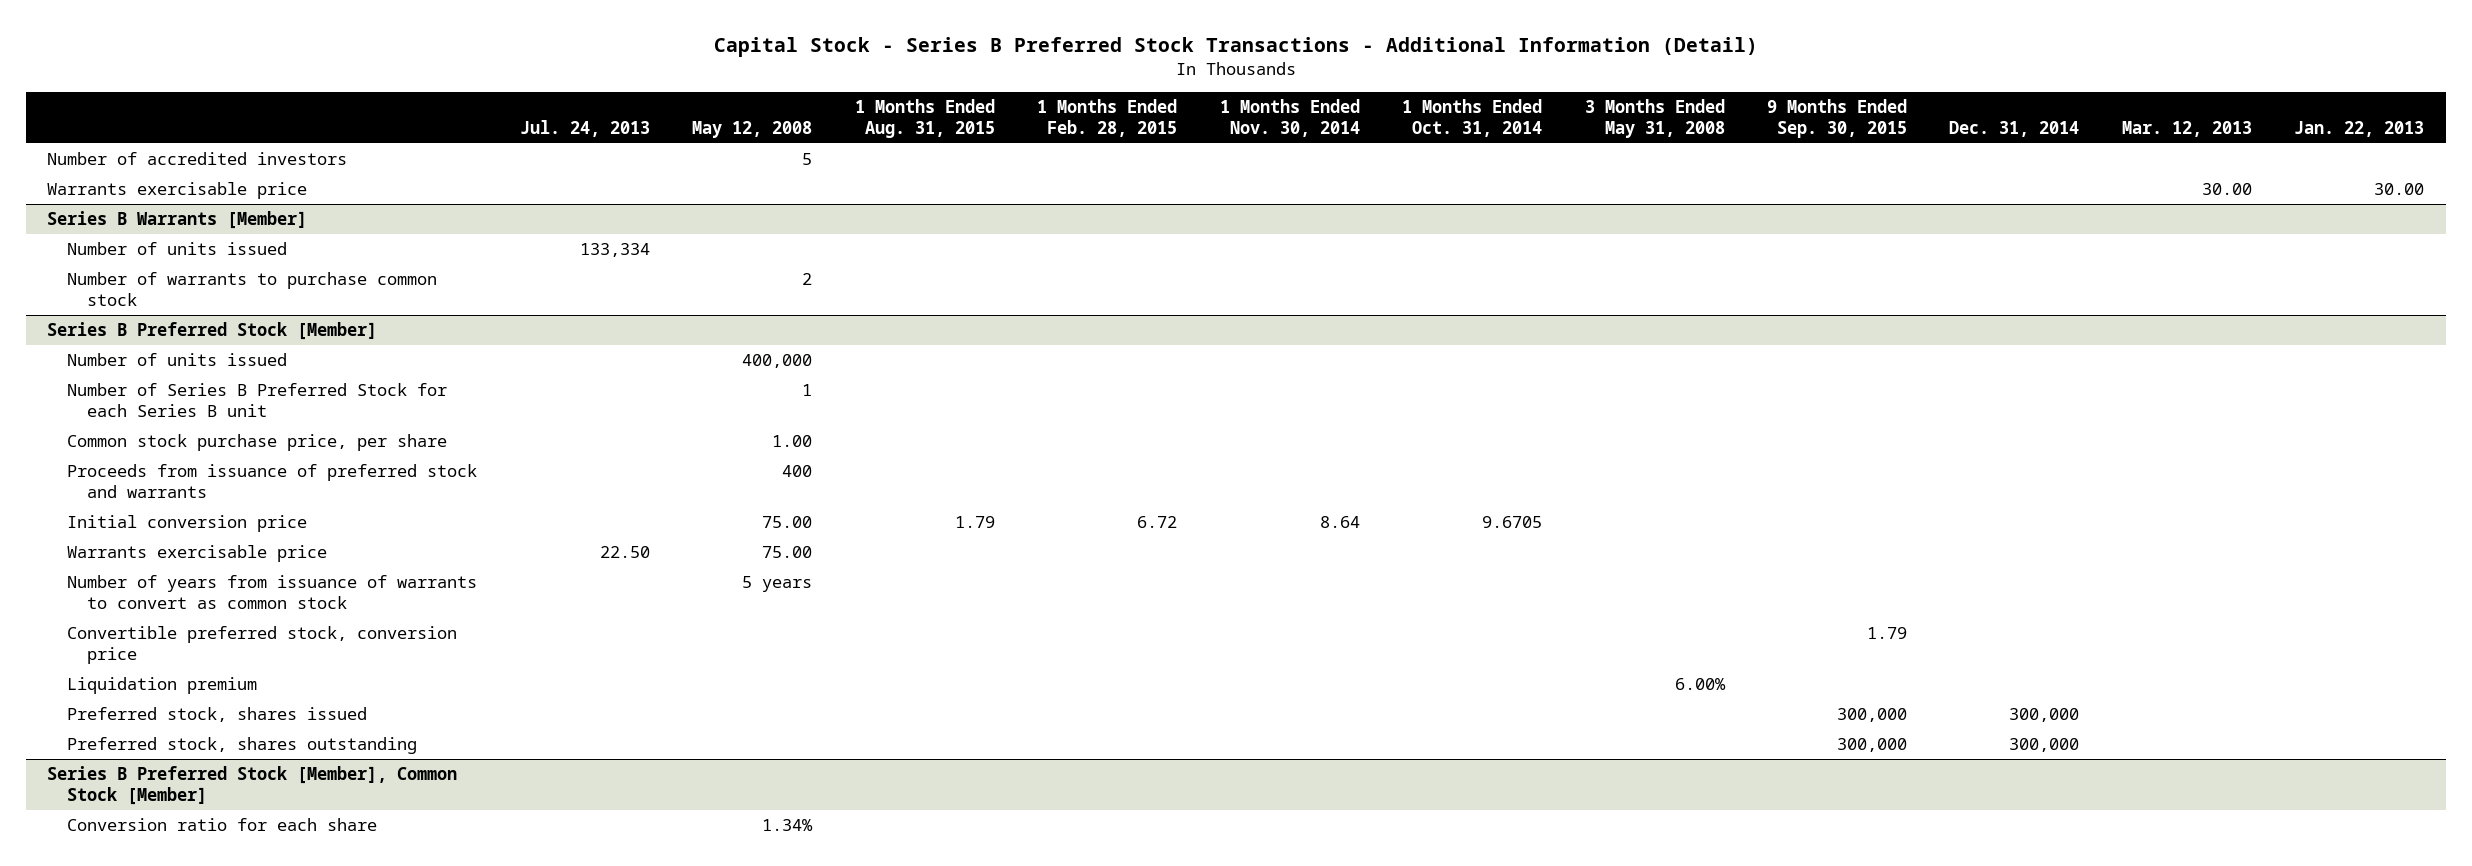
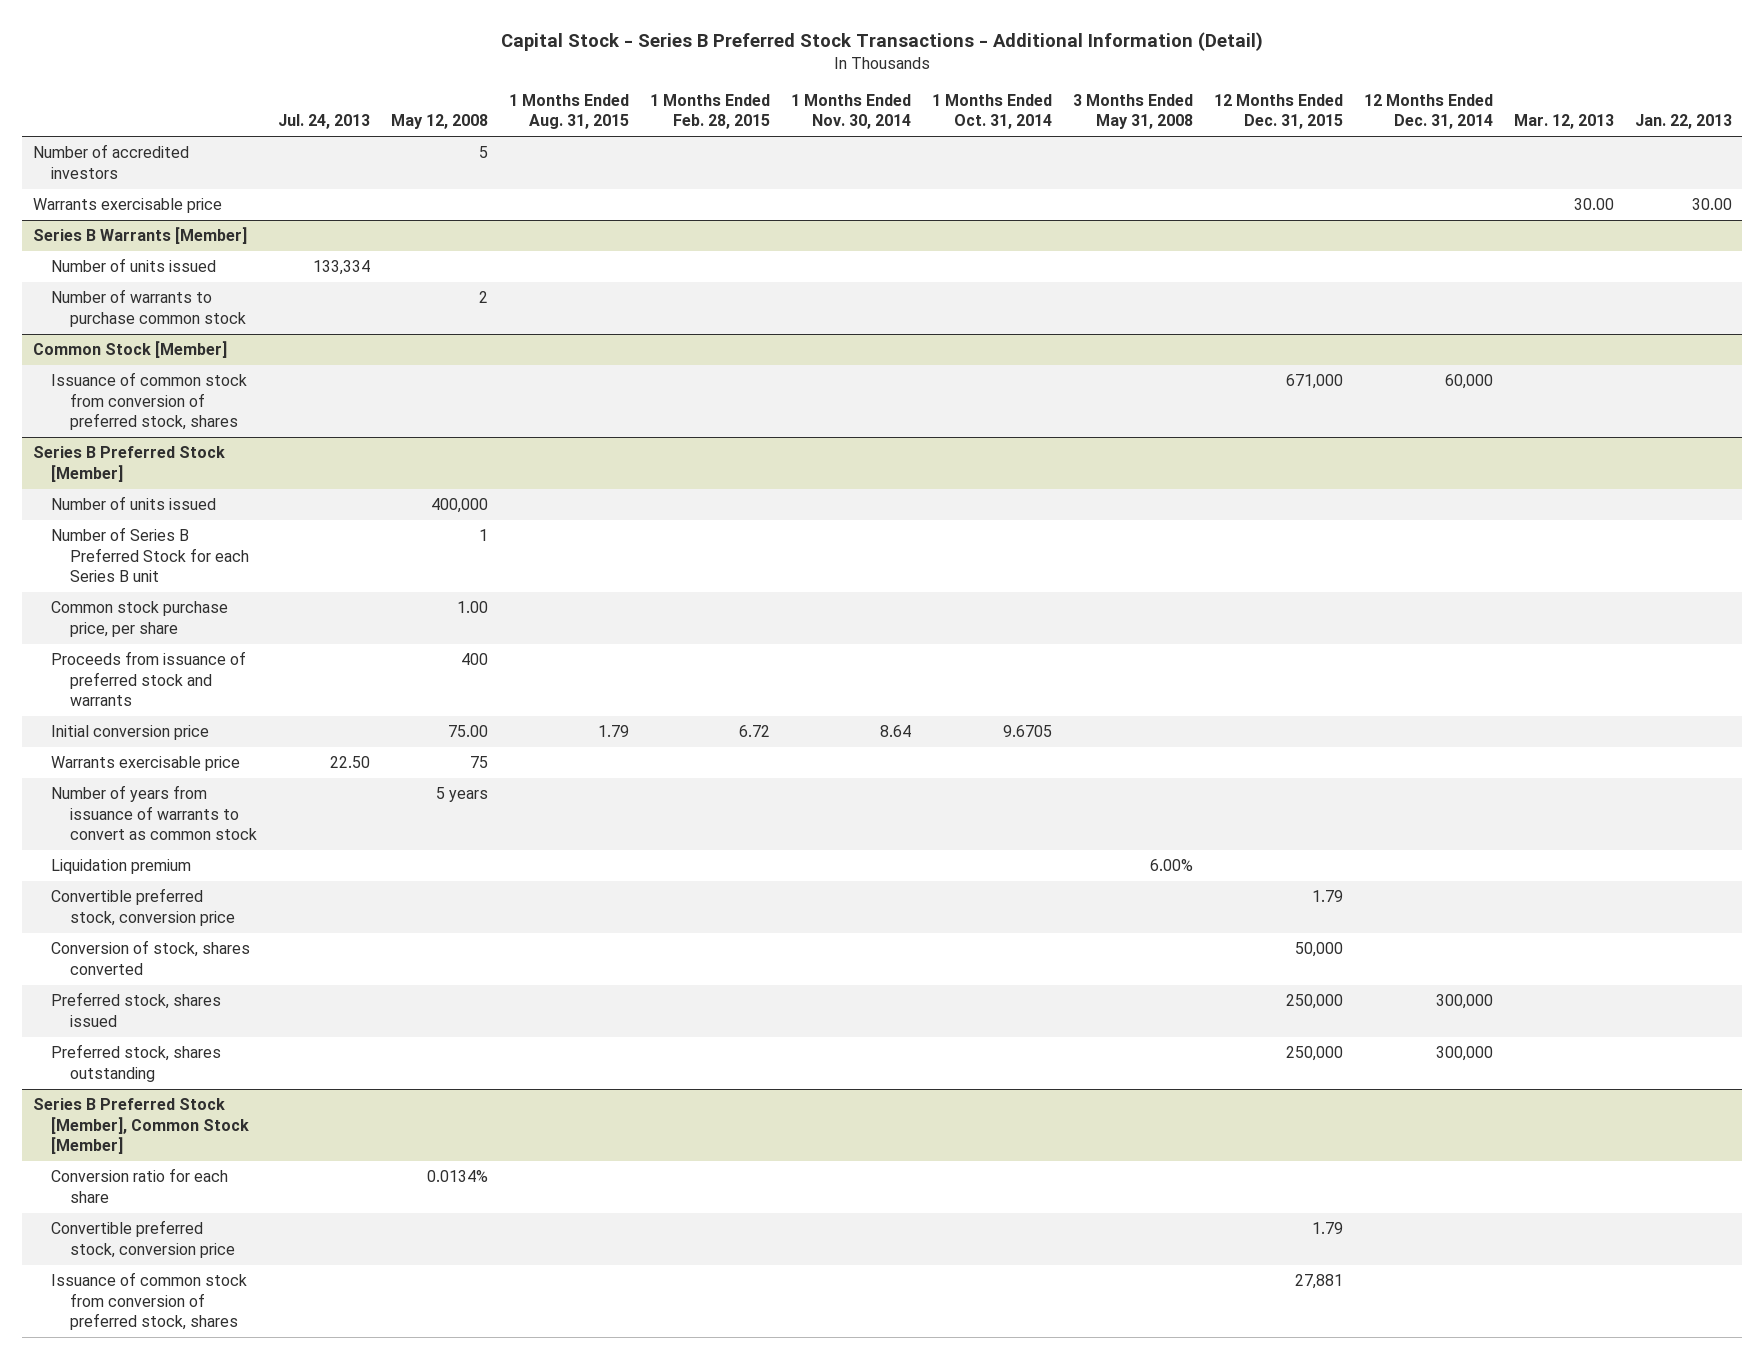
- | Jul. 24, 2013 | May 12, 2008 | 1 Months Ended Aug. 31, 2015 | 1 Months Ended Feb. 28, 2015 | 1 Months Ended Nov. 30, 2014 | 1 Months Ended Oct. 31, 2014 | 3 Months Ended May 31, 2008 | 9 Months Ended Sep. 30, 2015 | Dec. 31, 2014 | Mar. 12, 2013 | Jan. 22, 2013
+ | Jul. 24, 2013 | May 12, 2008 | 1 Months Ended Aug. 31, 2015 | 1 Months Ended Feb. 28, 2015 | 1 Months Ended Nov. 30, 2014 | 1 Months Ended Oct. 31, 2014 | 3 Months Ended May 31, 2008 | 12 Months Ended Dec. 31, 2015 | 12 Months Ended Dec. 31, 2014 | Mar. 12, 2013 | Jan. 22, 2013
+ Common Stock [Member]
+ Issuance of common stock from conversion of preferred stock, shares | | | | | | | | 671,000 | 60,000 | |
@ Series B Preferred Stock [Member]
- Warrants exercisable price | 22.50 | 75.00 | | | | | | | | |
+ Warrants exercisable price | 22.50 | 75 | | | | | | | | |
moved down: Convertible preferred stock, conversion price | | | | | | | | 1.79 | | |
+ Conversion of stock, shares converted | | | | | | | | 50,000 | | |
@ Series B Preferred Stock [Member], Common Stock [Member]
- Conversion ratio for each share | | 1.34% | | | | | | | | |
+ Conversion ratio for each share | | 0.0134% | | | | | | | | |
+ Convertible preferred stock, conversion price | | | | | | | | 1.79 | | |
+ Issuance of common stock from conversion of preferred stock, shares | | | | | | | | 27,881 | | |

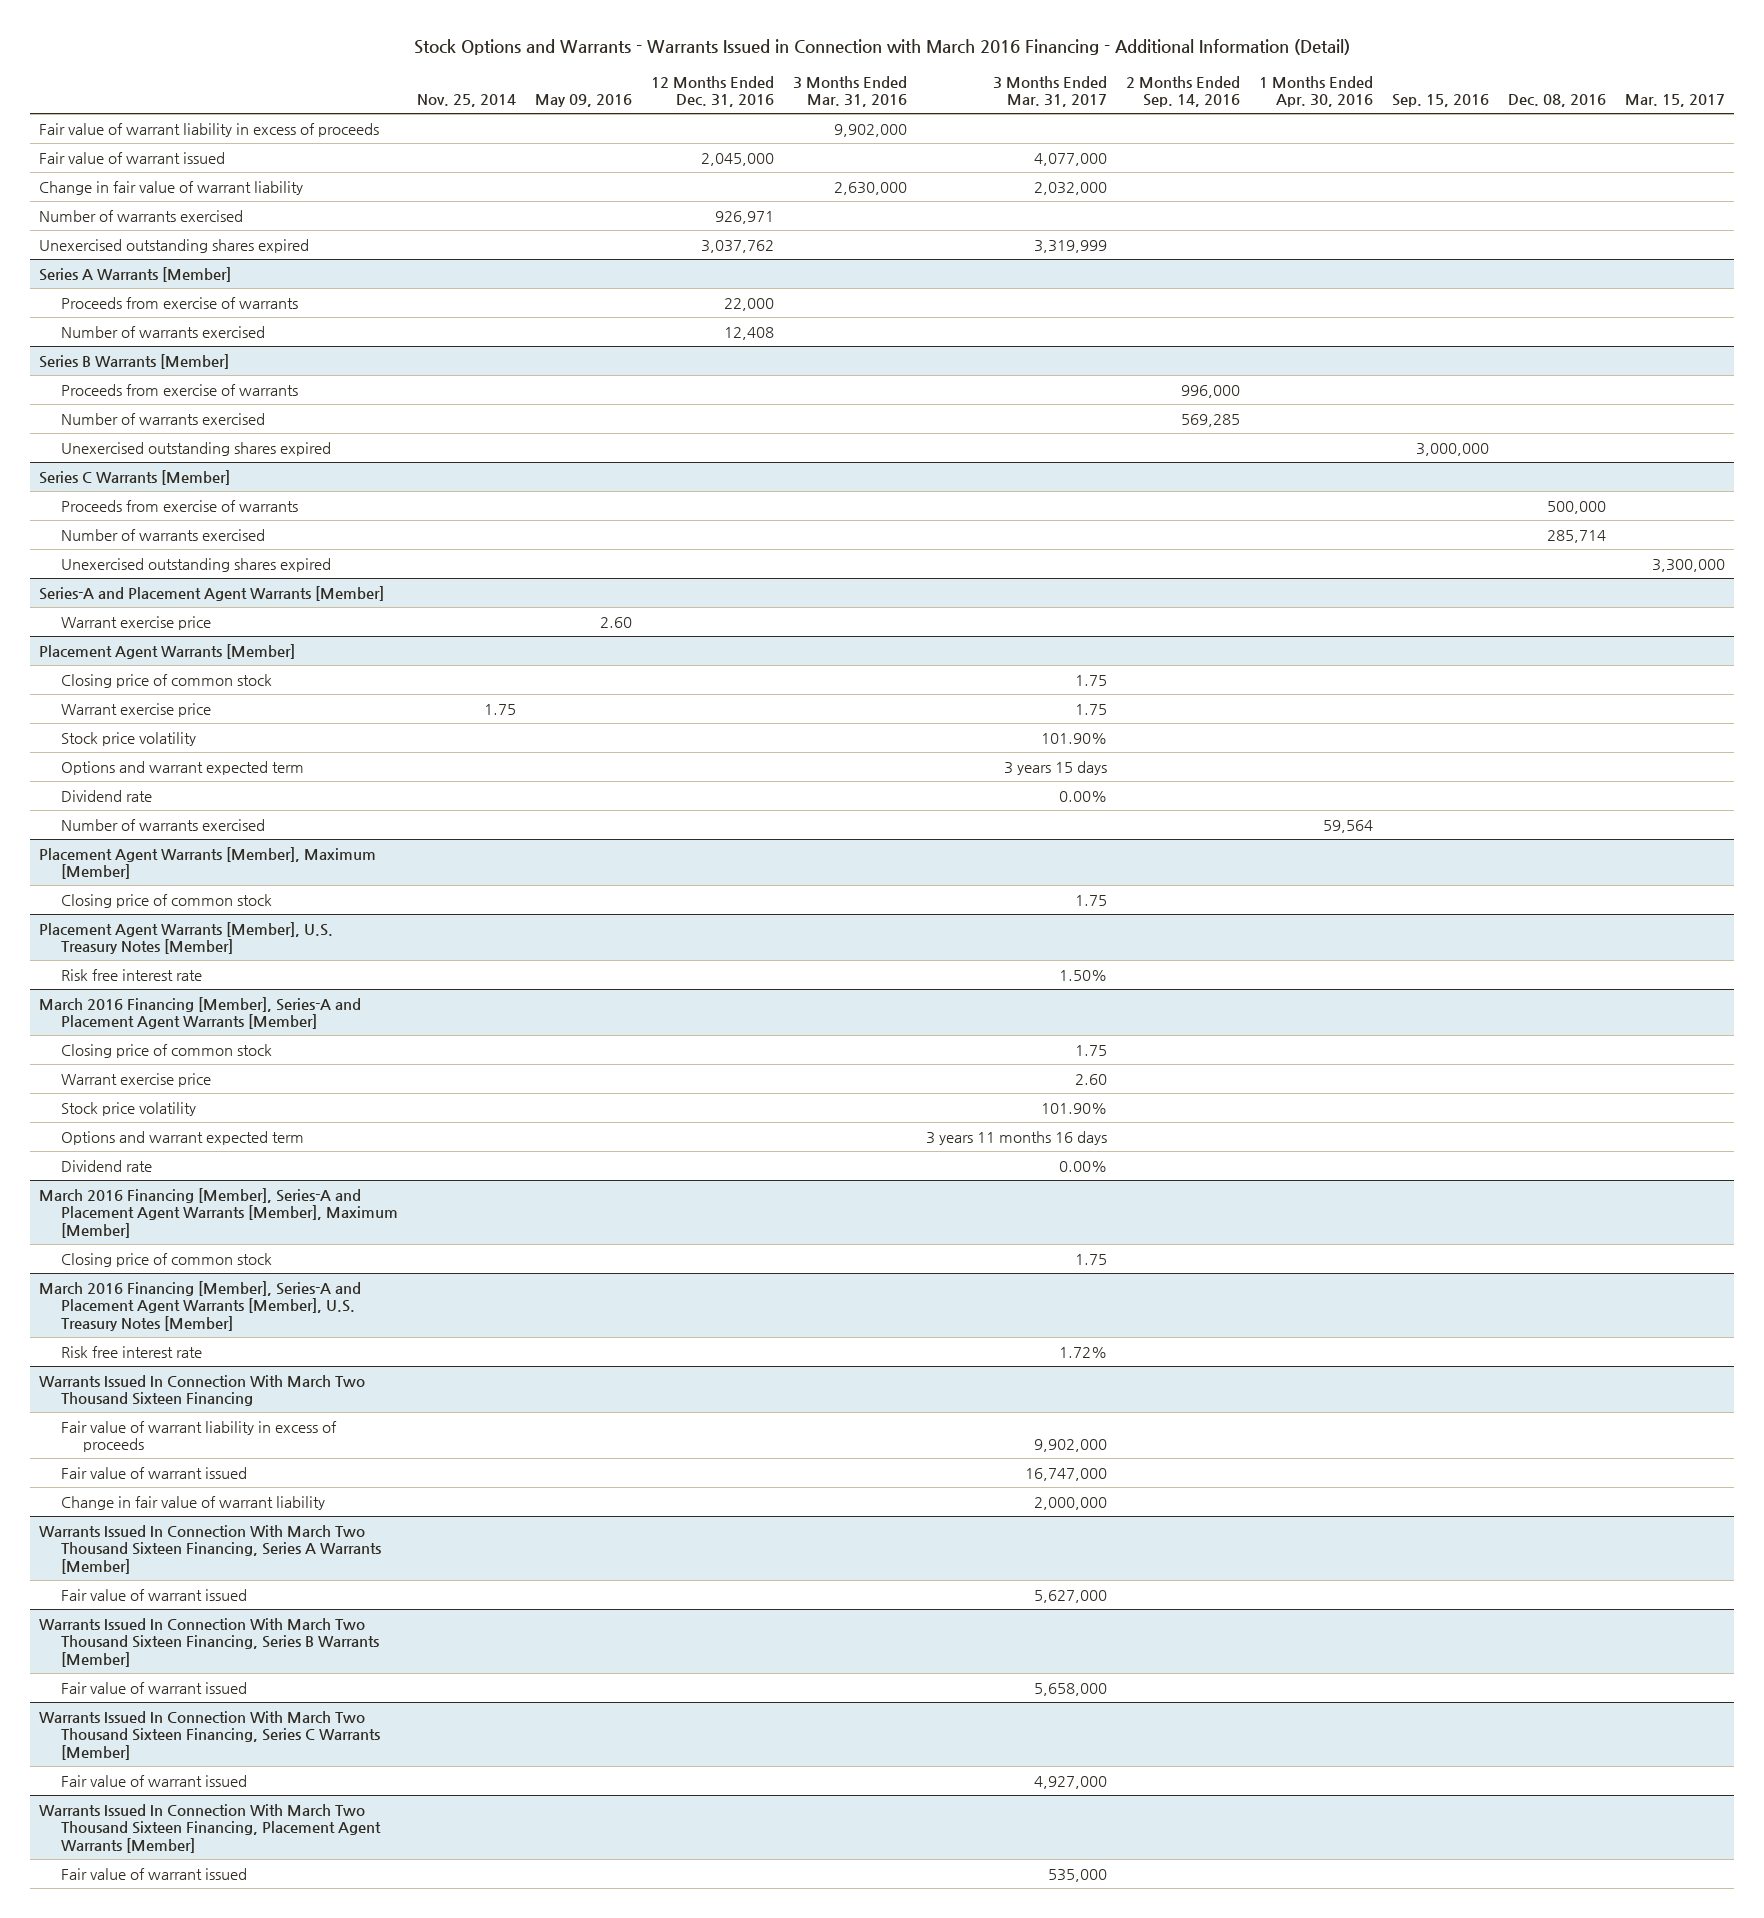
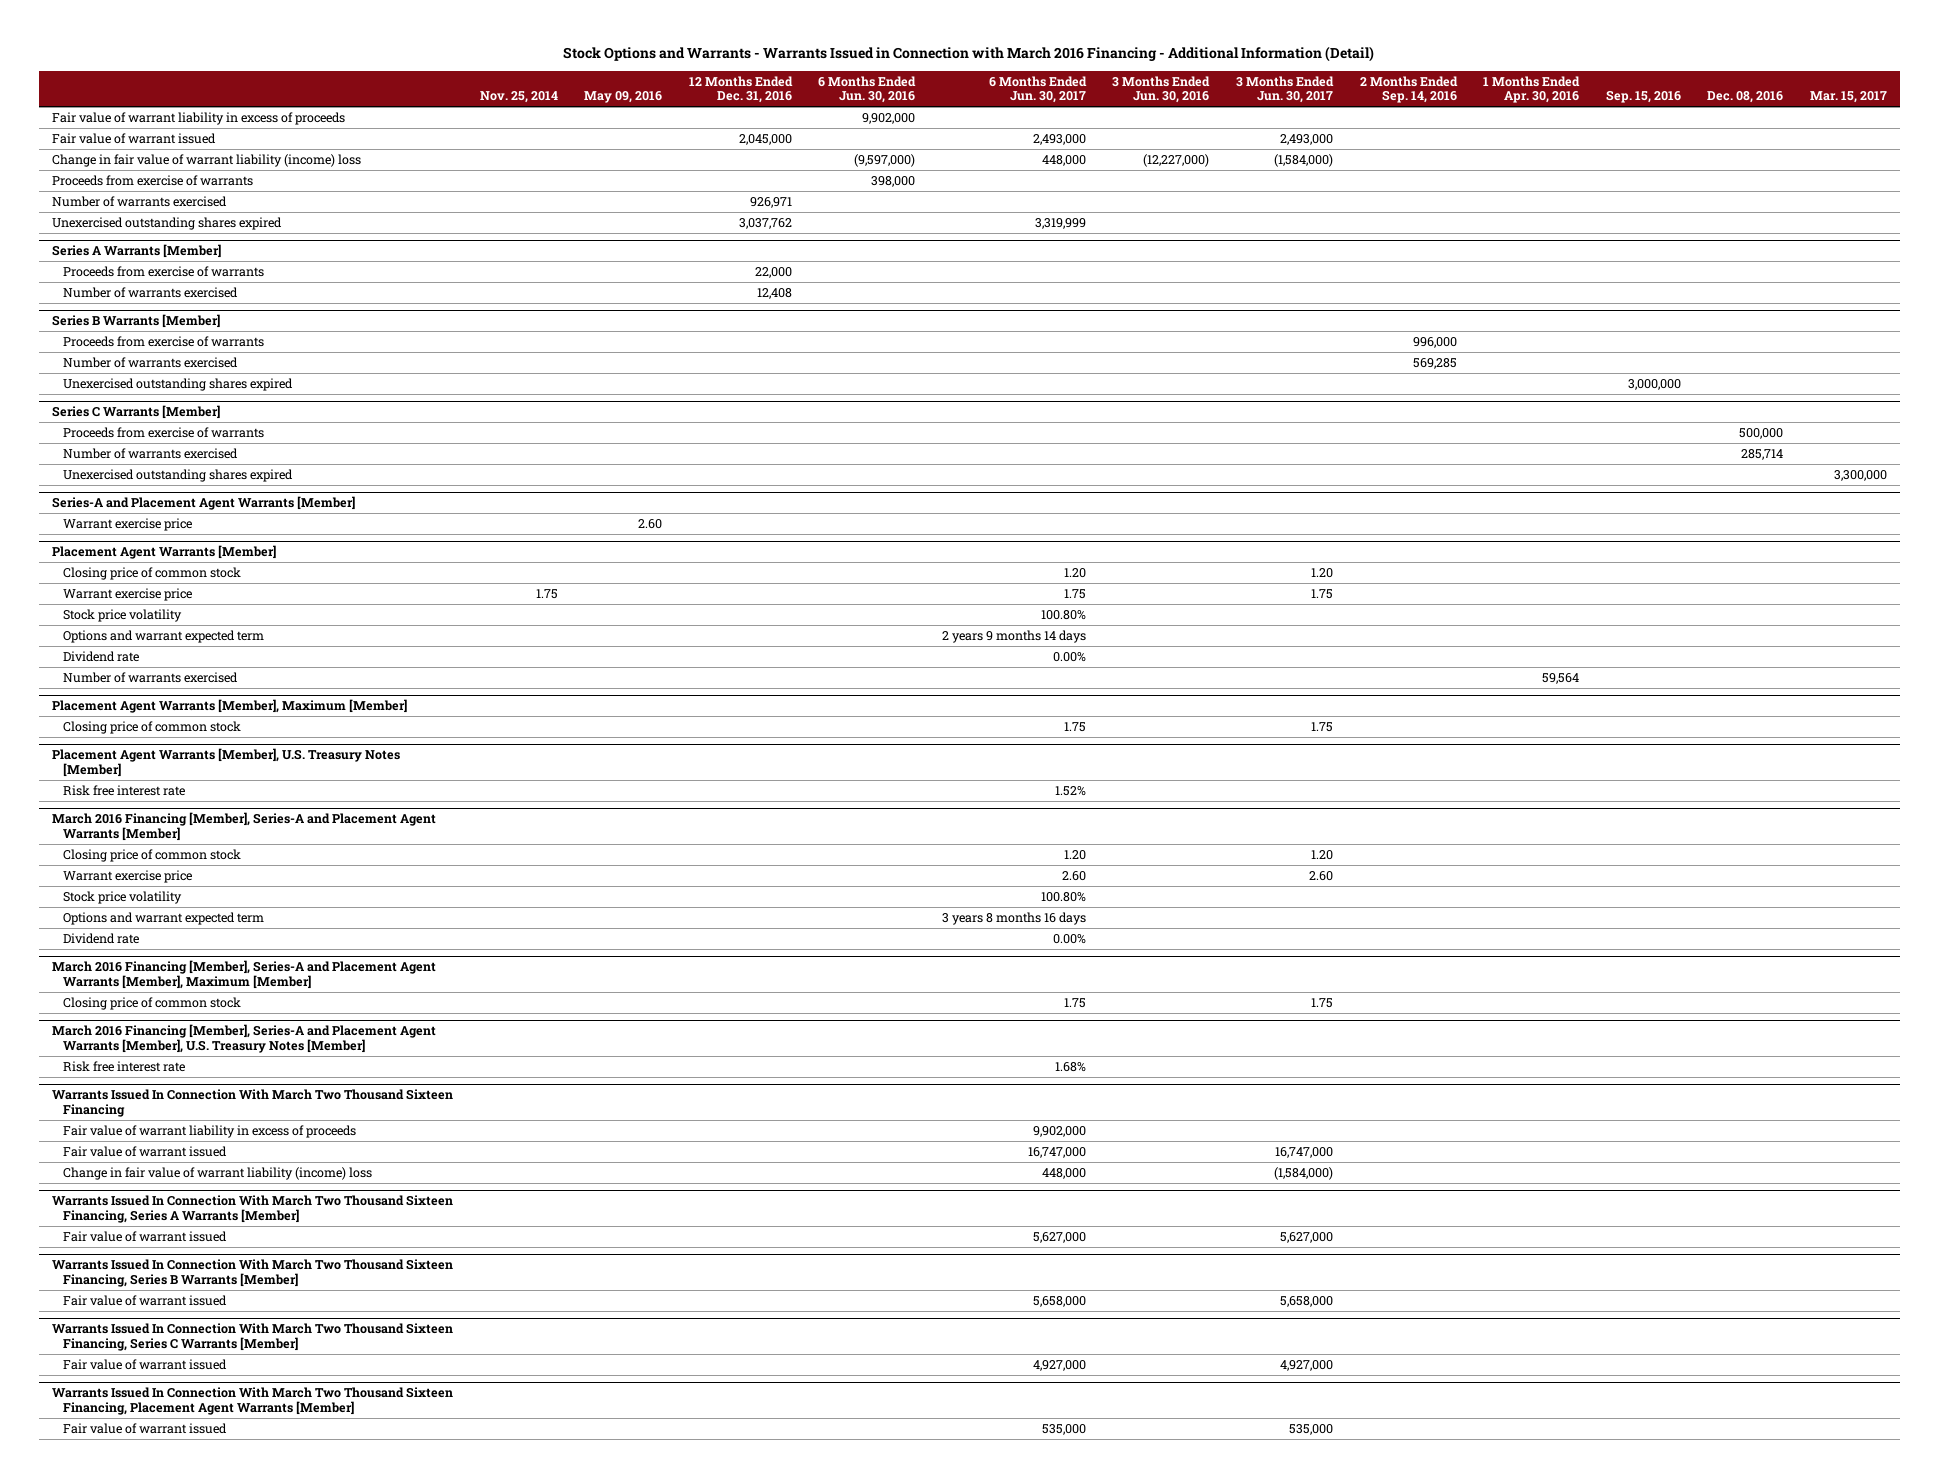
- | Nov. 25, 2014 | May 09, 2016 | 12 Months Ended Dec. 31, 2016 | 3 Months Ended Mar. 31, 2016 | 3 Months Ended Mar. 31, 2017 | 2 Months Ended Sep. 14, 2016 | 1 Months Ended Apr. 30, 2016 | Sep. 15, 2016 | Dec. 08, 2016 | Mar. 15, 2017
+ | Nov. 25, 2014 | May 09, 2016 | 12 Months Ended Dec. 31, 2016 | 6 Months Ended Jun. 30, 2016 | 6 Months Ended Jun. 30, 2017 | 3 Months Ended Jun. 30, 2016 | 3 Months Ended Jun. 30, 2017 | 2 Months Ended Sep. 14, 2016 | 1 Months Ended Apr. 30, 2016 | Sep. 15, 2016 | Dec. 08, 2016 | Mar. 15, 2017
- Change in fair value of warrant liability | | | | 2,630,000 | 2,032,000 | | | | |
+ Change in fair value of warrant liability (income) loss | | | | (9,597,000) | 448,000 | (12,227,000) | (1,584,000) | | | | |
+ Proceeds from exercise of warrants | | | | 398,000 | | | | | | | |
@ Warrants Issued In Connection With March Two Thousand Sixteen Financing
- Change in fair value of warrant liability | | | | | 2,000,000 | | | | |
+ Change in fair value of warrant liability (income) loss | | | | | 448,000 | | (1,584,000) | | | | |

